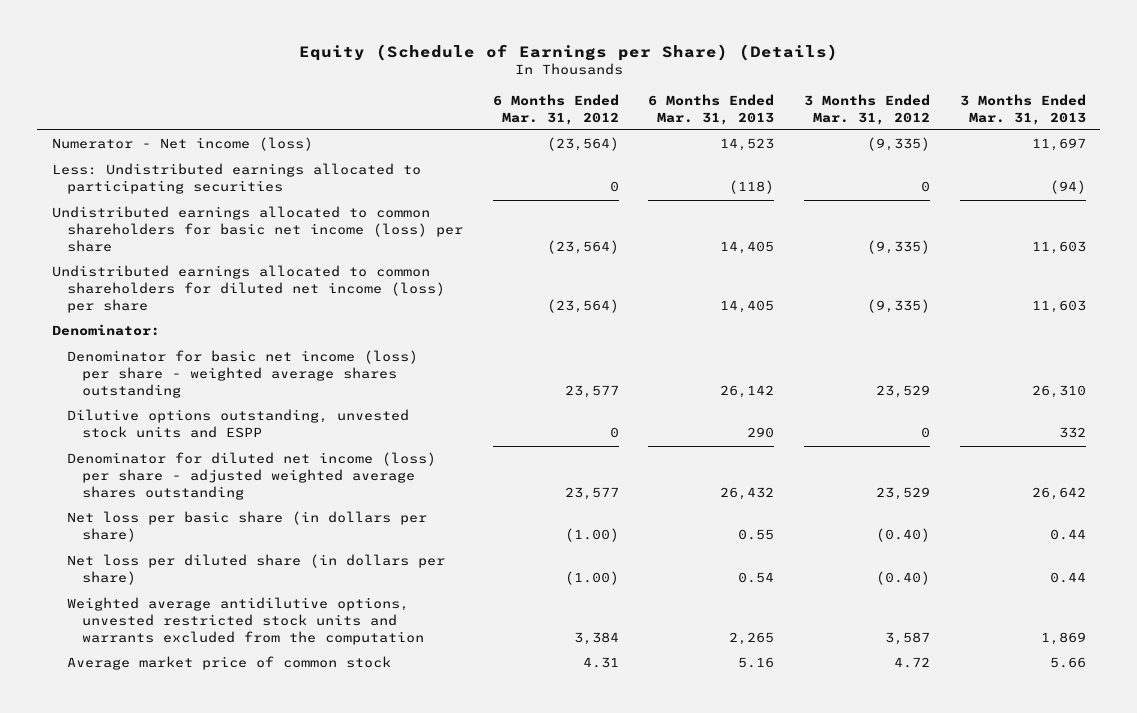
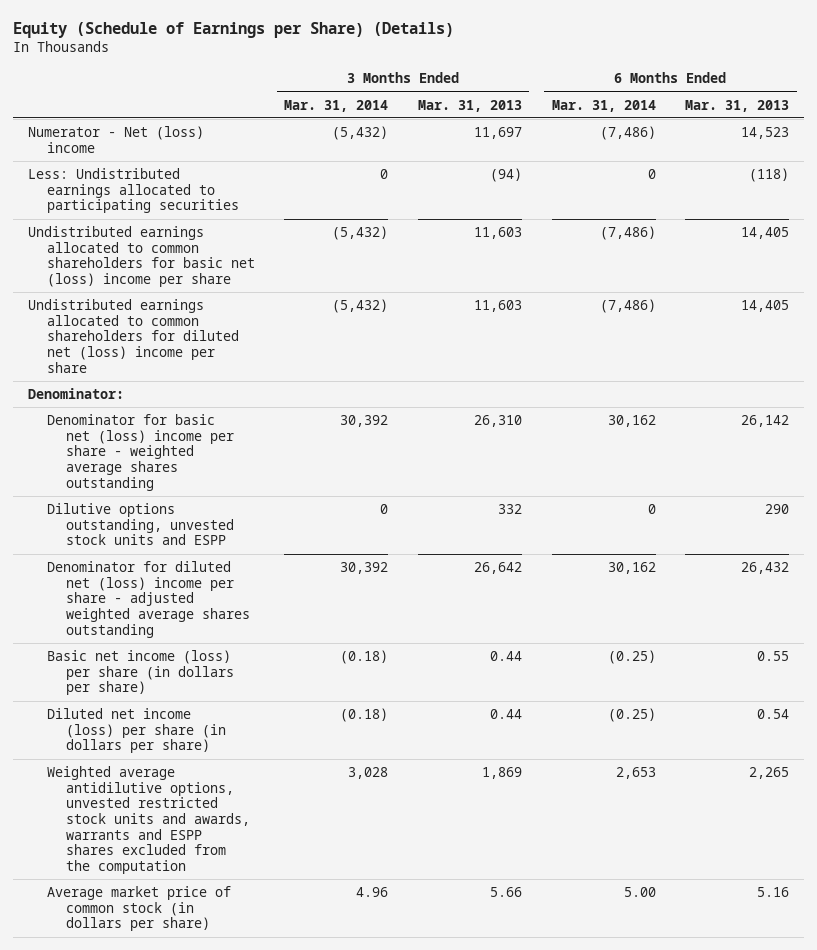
- | 6 Months Ended Mar. 31, 2012 | 6 Months Ended Mar. 31, 2013 | 3 Months Ended Mar. 31, 2012 | 3 Months Ended Mar. 31, 2013
+ | 3 Months Ended Mar. 31, 2014 | 3 Months Ended Mar. 31, 2013 | 6 Months Ended Mar. 31, 2014 | 6 Months Ended Mar. 31, 2013
- Numerator - Net income (loss) | (23,564) | 14,523 | (9,335) | 11,697
+ Numerator - Net (loss) income | (5,432) | 11,697 | (7,486) | 14,523
- Undistributed earnings allocated to common shareholders for basic net income (loss) per share | (23,564) | 14,405 | (9,335) | 11,603
- Undistributed earnings allocated to common shareholders for diluted net income (loss) per share | (23,564) | 14,405 | (9,335) | 11,603
+ Undistributed earnings allocated to common shareholders for basic net (loss) income per share | (5,432) | 11,603 | (7,486) | 14,405
+ Undistributed earnings allocated to common shareholders for diluted net (loss) income per share | (5,432) | 11,603 | (7,486) | 14,405
- Denominator for basic net income (loss) per share - weighted average shares outstanding | 23,577 | 26,142 | 23,529 | 26,310
+ Denominator for basic net (loss) income per share - weighted average shares outstanding | 30,392 | 26,310 | 30,162 | 26,142
- Denominator for diluted net income (loss) per share - adjusted weighted average shares outstanding | 23,577 | 26,432 | 23,529 | 26,642
- Net loss per basic share (in dollars per share) | (1.00) | 0.55 | (0.40) | 0.44
- Net loss per diluted share (in dollars per share) | (1.00) | 0.54 | (0.40) | 0.44
- Weighted average antidilutive options, unvested restricted stock units and warrants excluded from the computation | 3,384 | 2,265 | 3,587 | 1,869
- Average market price of common stock | 4.31 | 5.16 | 4.72 | 5.66
+ Denominator for diluted net (loss) income per share - adjusted weighted average shares outstanding | 30,392 | 26,642 | 30,162 | 26,432
+ Basic net income (loss) per share (in dollars per share) | (0.18) | 0.44 | (0.25) | 0.55
+ Diluted net income (loss) per share (in dollars per share) | (0.18) | 0.44 | (0.25) | 0.54
+ Weighted average antidilutive options, unvested restricted stock units and awards, warrants and ESPP shares excluded from the computation | 3,028 | 1,869 | 2,653 | 2,265
+ Average market price of common stock (in dollars per share) | 4.96 | 5.66 | 5.00 | 5.16

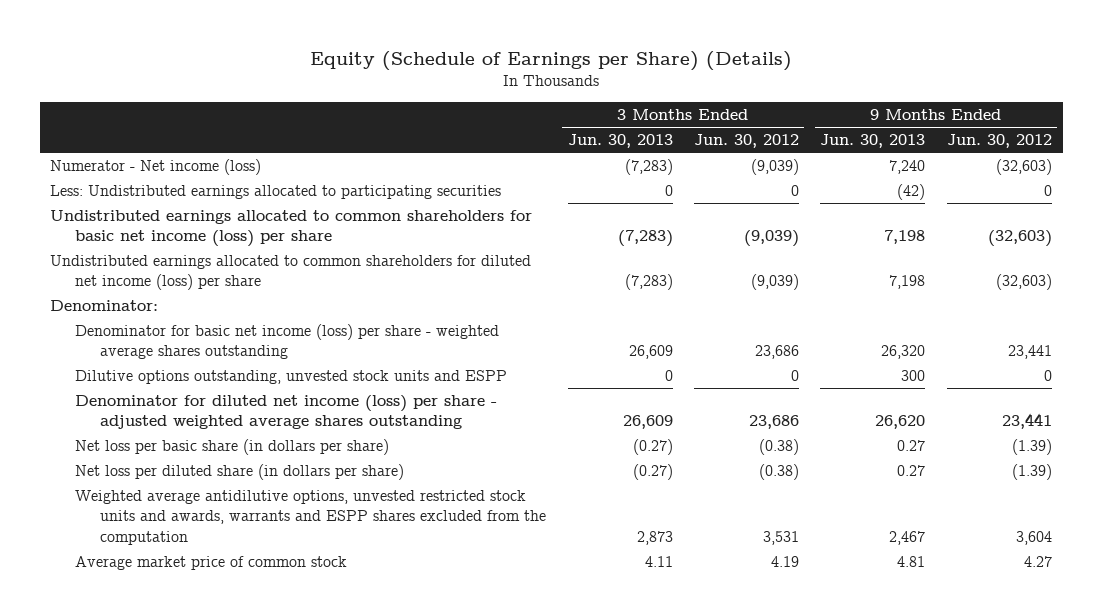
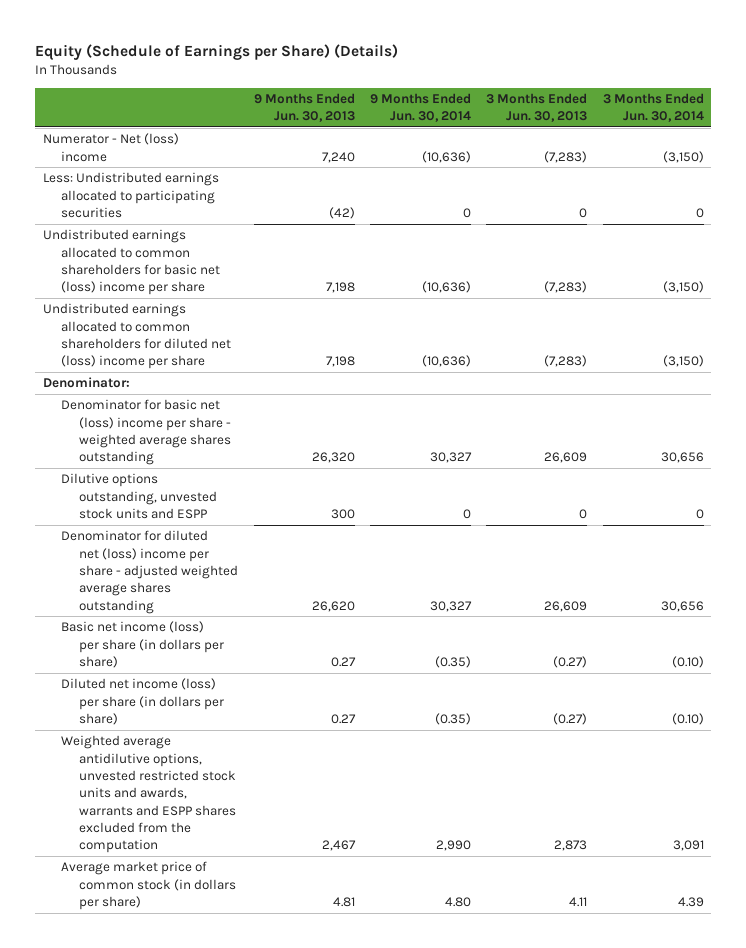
- | 3 Months Ended Jun. 30, 2013 | 3 Months Ended Jun. 30, 2012 | 9 Months Ended Jun. 30, 2013 | 9 Months Ended Jun. 30, 2012
+ | 9 Months Ended Jun. 30, 2013 | 9 Months Ended Jun. 30, 2014 | 3 Months Ended Jun. 30, 2013 | 3 Months Ended Jun. 30, 2014
- Numerator - Net income (loss) | (7,283) | (9,039) | 7,240 | (32,603)
+ Numerator - Net (loss) income | 7,240 | (10,636) | (7,283) | (3,150)
- Undistributed earnings allocated to common shareholders for basic net income (loss) per share | (7,283) | (9,039) | 7,198 | (32,603)
- Undistributed earnings allocated to common shareholders for diluted net income (loss) per share | (7,283) | (9,039) | 7,198 | (32,603)
+ Undistributed earnings allocated to common shareholders for basic net (loss) income per share | 7,198 | (10,636) | (7,283) | (3,150)
+ Undistributed earnings allocated to common shareholders for diluted net (loss) income per share | 7,198 | (10,636) | (7,283) | (3,150)
- Denominator for basic net income (loss) per share - weighted average shares outstanding | 26,609 | 23,686 | 26,320 | 23,441
+ Denominator for basic net (loss) income per share - weighted average shares outstanding | 26,320 | 30,327 | 26,609 | 30,656
- Denominator for diluted net income (loss) per share - adjusted weighted average shares outstanding | 26,609 | 23,686 | 26,620 | 23,441
- Net loss per basic share (in dollars per share) | (0.27) | (0.38) | 0.27 | (1.39)
- Net loss per diluted share (in dollars per share) | (0.27) | (0.38) | 0.27 | (1.39)
+ Denominator for diluted net (loss) income per share - adjusted weighted average shares outstanding | 26,620 | 30,327 | 26,609 | 30,656
+ Basic net income (loss) per share (in dollars per share) | 0.27 | (0.35) | (0.27) | (0.10)
+ Diluted net income (loss) per share (in dollars per share) | 0.27 | (0.35) | (0.27) | (0.10)
- Average market price of common stock | 4.11 | 4.19 | 4.81 | 4.27
+ Average market price of common stock (in dollars per share) | 4.81 | 4.80 | 4.11 | 4.39

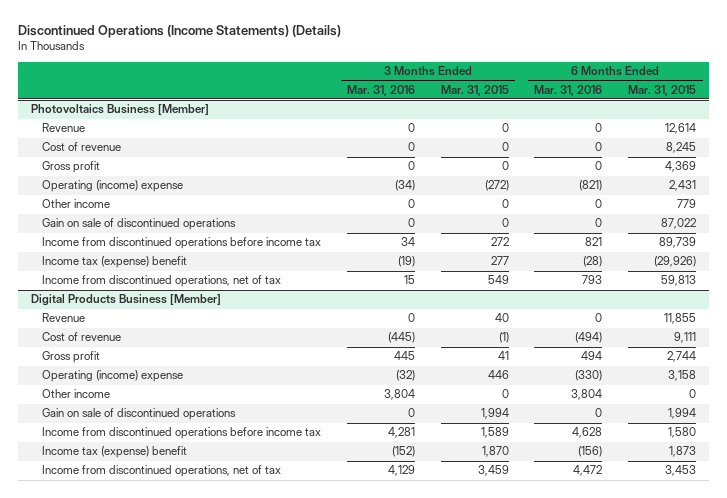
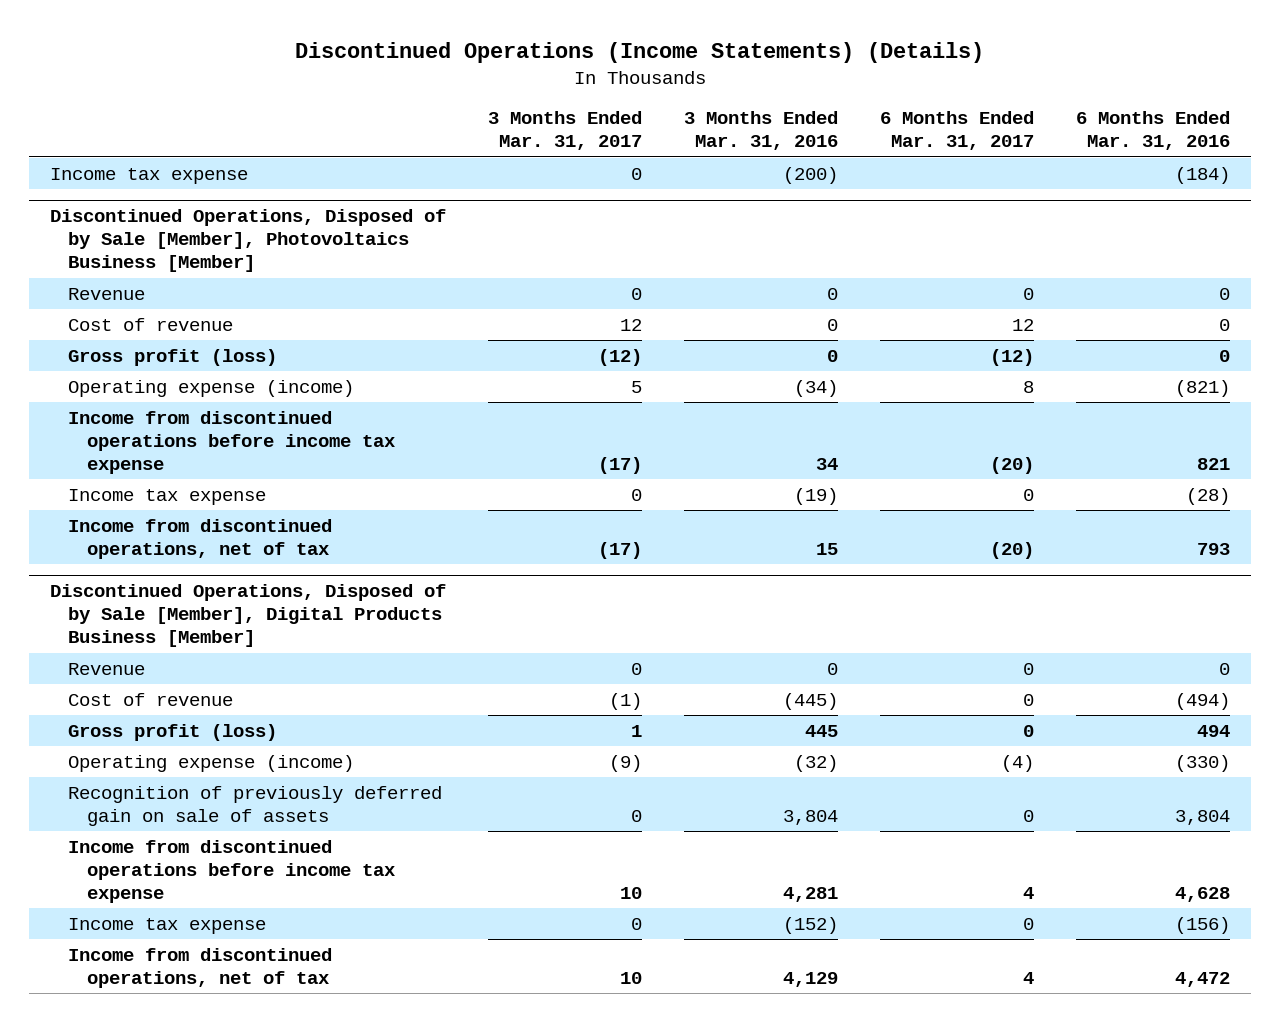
- | 3 Months Ended Mar. 31, 2016 | 3 Months Ended Mar. 31, 2015 | 6 Months Ended Mar. 31, 2016 | 6 Months Ended Mar. 31, 2015
+ | 3 Months Ended Mar. 31, 2017 | 3 Months Ended Mar. 31, 2016 | 6 Months Ended Mar. 31, 2017 | 6 Months Ended Mar. 31, 2016
- Photovoltaics Business [Member]
+ Income tax expense | 0 | (200) | | (184)
+ Discontinued Operations, Disposed of by Sale [Member], Photovoltaics Business [Member]
- Gross profit | 0 | 0 | 0 | 4,369
- Operating (income) expense | (34) | (272) | (821) | 2,431
- Other income | 0 | 0 | 0 | 779
- Gain on sale of discontinued operations | 0 | 0 | 0 | 87,022
- Income from discontinued operations before income tax | 34 | 272 | 821 | 89,739
- Income tax (expense) benefit | (19) | 277 | (28) | (29,926)
+ Gross profit (loss) | (12) | 0 | (12) | 0
+ Operating expense (income) | 5 | (34) | 8 | (821)
+ Income from discontinued operations before income tax expense | (17) | 34 | (20) | 821
+ Income tax expense | 0 | (19) | 0 | (28)
- Digital Products Business [Member]
+ Discontinued Operations, Disposed of by Sale [Member], Digital Products Business [Member]
- Gross profit | 445 | 41 | 494 | 2,744
- Operating (income) expense | (32) | 446 | (330) | 3,158
- Other income | 3,804 | 0 | 3,804 | 0
- Gain on sale of discontinued operations | 0 | 1,994 | 0 | 1,994
- Income from discontinued operations before income tax | 4,281 | 1,589 | 4,628 | 1,580
- Income tax (expense) benefit | (152) | 1,870 | (156) | 1,873
+ Gross profit (loss) | 1 | 445 | 0 | 494
+ Operating expense (income) | (9) | (32) | (4) | (330)
+ Recognition of previously deferred gain on sale of assets | 0 | 3,804 | 0 | 3,804
+ Income from discontinued operations before income tax expense | 10 | 4,281 | 4 | 4,628
+ Income tax expense | 0 | (152) | 0 | (156)

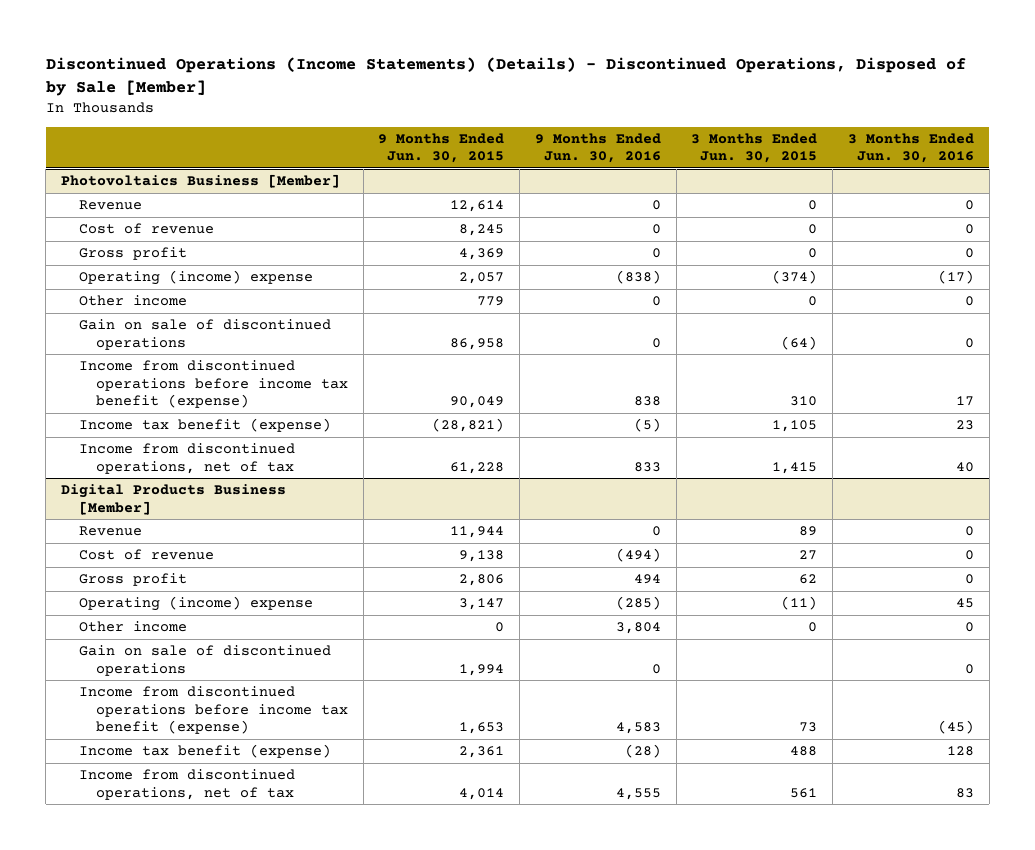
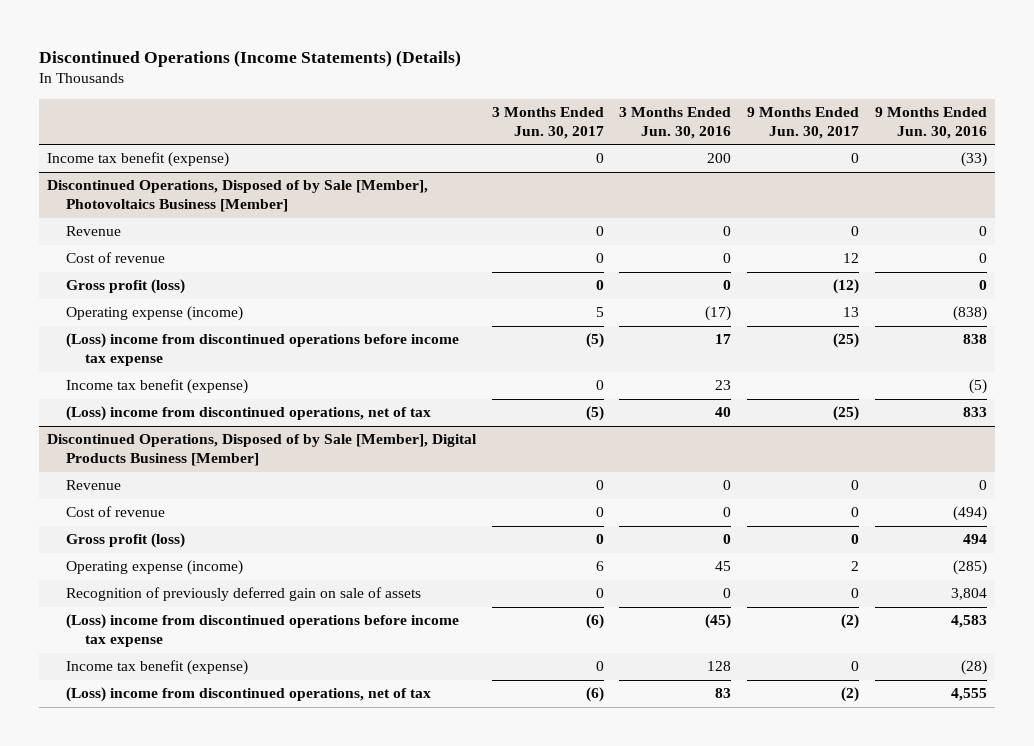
- Discontinued Operations (Income Statements) (Details) - Discontinued Operations, Disposed of by Sale [Member]
+ Discontinued Operations (Income Statements) (Details)
- | 9 Months Ended Jun. 30, 2015 | 9 Months Ended Jun. 30, 2016 | 3 Months Ended Jun. 30, 2015 | 3 Months Ended Jun. 30, 2016
+ | 3 Months Ended Jun. 30, 2017 | 3 Months Ended Jun. 30, 2016 | 9 Months Ended Jun. 30, 2017 | 9 Months Ended Jun. 30, 2016
- Photovoltaics Business [Member]
+ Income tax benefit (expense) | 0 | 200 | 0 | (33)
+ Discontinued Operations, Disposed of by Sale [Member], Photovoltaics Business [Member]
- Gross profit | 4,369 | 0 | 0 | 0
- Operating (income) expense | 2,057 | (838) | (374) | (17)
- Other income | 779 | 0 | 0 | 0
- Gain on sale of discontinued operations | 86,958 | 0 | (64) | 0
- Income from discontinued operations before income tax benefit (expense) | 90,049 | 838 | 310 | 17
+ Gross profit (loss) | 0 | 0 | (12) | 0
+ Operating expense (income) | 5 | (17) | 13 | (838)
+ (Loss) income from discontinued operations before income tax expense | (5) | 17 | (25) | 838
- Income from discontinued operations, net of tax | 61,228 | 833 | 1,415 | 40
- Digital Products Business [Member]
+ (Loss) income from discontinued operations, net of tax | (5) | 40 | (25) | 833
+ Discontinued Operations, Disposed of by Sale [Member], Digital Products Business [Member]
- Gross profit | 2,806 | 494 | 62 | 0
- Operating (income) expense | 3,147 | (285) | (11) | 45
- Other income | 0 | 3,804 | 0 | 0
- Gain on sale of discontinued operations | 1,994 | 0 | | 0
- Income from discontinued operations before income tax benefit (expense) | 1,653 | 4,583 | 73 | (45)
+ Gross profit (loss) | 0 | 0 | 0 | 494
+ Operating expense (income) | 6 | 45 | 2 | (285)
+ Recognition of previously deferred gain on sale of assets | 0 | 0 | 0 | 3,804
+ (Loss) income from discontinued operations before income tax expense | (6) | (45) | (2) | 4,583
- Income from discontinued operations, net of tax | 4,014 | 4,555 | 561 | 83
+ (Loss) income from discontinued operations, net of tax | (6) | 83 | (2) | 4,555

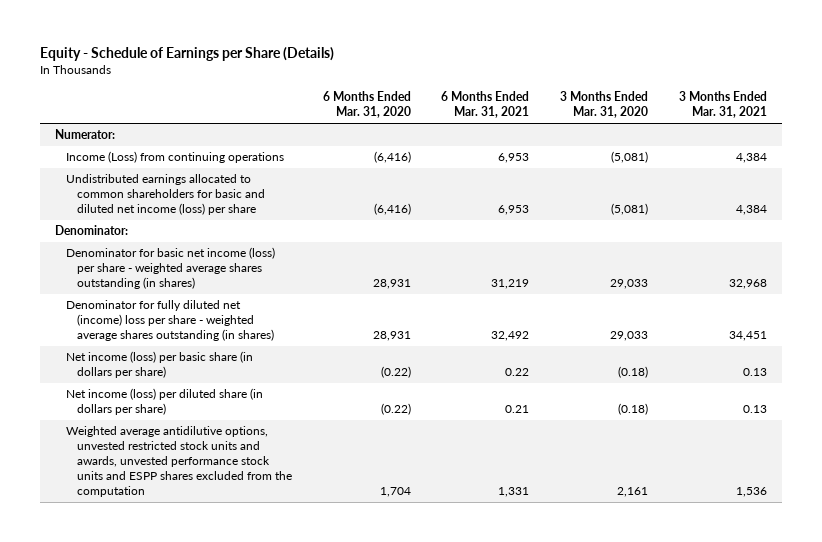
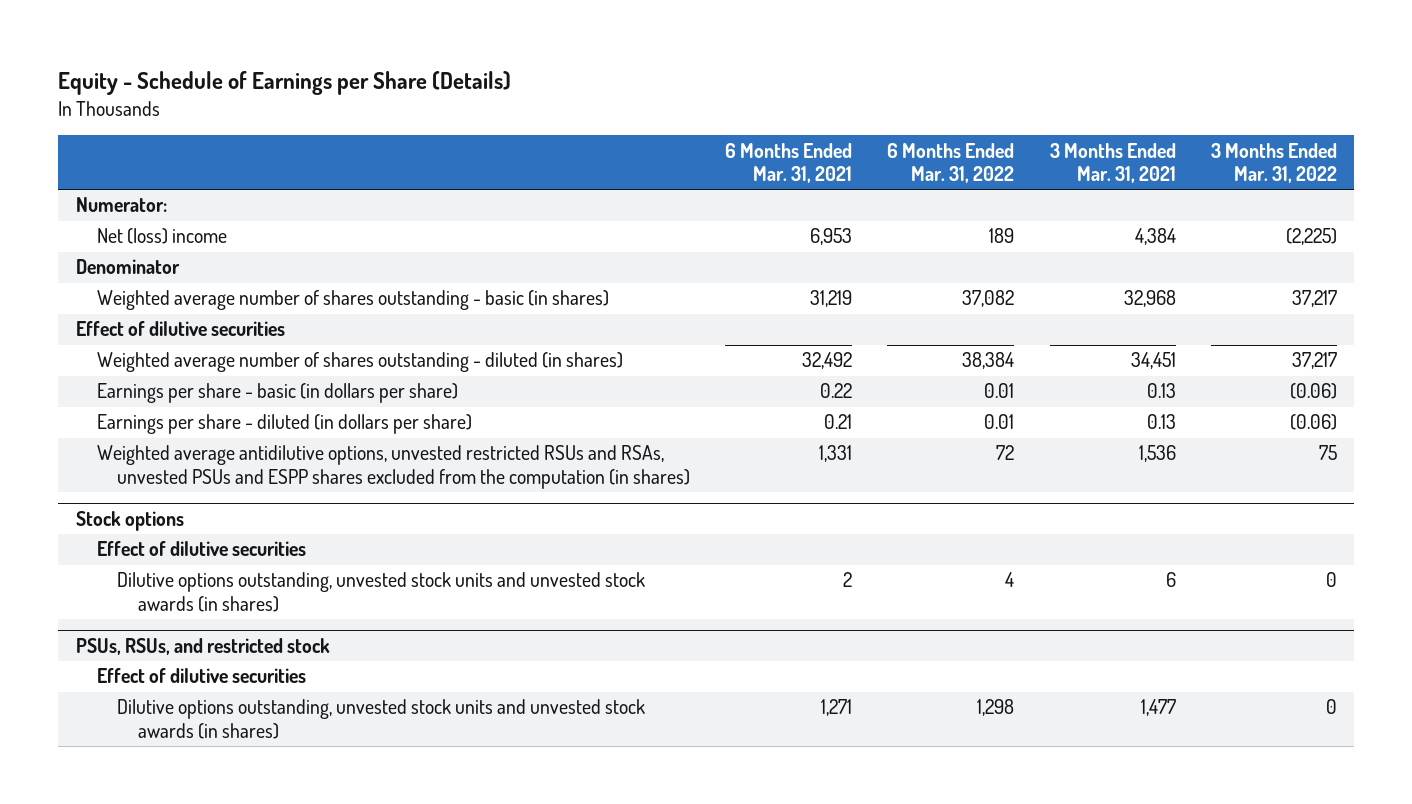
- | 6 Months Ended Mar. 31, 2020 | 6 Months Ended Mar. 31, 2021 | 3 Months Ended Mar. 31, 2020 | 3 Months Ended Mar. 31, 2021
+ | 6 Months Ended Mar. 31, 2021 | 6 Months Ended Mar. 31, 2022 | 3 Months Ended Mar. 31, 2021 | 3 Months Ended Mar. 31, 2022
- Income (Loss) from continuing operations | (6,416) | 6,953 | (5,081) | 4,384
- Undistributed earnings allocated to common shareholders for basic and diluted net income (loss) per share | (6,416) | 6,953 | (5,081) | 4,384
- Denominator:
- Denominator for basic net income (loss) per share - weighted average shares outstanding (in shares) | 28,931 | 31,219 | 29,033 | 32,968
- Denominator for fully diluted net (income) loss per share - weighted average shares outstanding (in shares) | 28,931 | 32,492 | 29,033 | 34,451
- Net income (loss) per basic share (in dollars per share) | (0.22) | 0.22 | (0.18) | 0.13
- Net income (loss) per diluted share (in dollars per share) | (0.22) | 0.21 | (0.18) | 0.13
- Weighted average antidilutive options, unvested restricted stock units and awards, unvested performance stock units and ESPP shares excluded from the computation | 1,704 | 1,331 | 2,161 | 1,536
+ Net (loss) income | 6,953 | 189 | 4,384 | (2,225)
+ Denominator
+ Weighted average number of shares outstanding - basic (in shares) | 31,219 | 37,082 | 32,968 | 37,217
+ Effect of dilutive securities
+ Weighted average number of shares outstanding - diluted (in shares) | 32,492 | 38,384 | 34,451 | 37,217
+ Earnings per share - basic (in dollars per share) | 0.22 | 0.01 | 0.13 | (0.06)
+ Earnings per share - diluted (in dollars per share) | 0.21 | 0.01 | 0.13 | (0.06)
+ Weighted average antidilutive options, unvested restricted RSUs and RSAs, unvested PSUs and ESPP shares excluded from the computation (in shares) | 1,331 | 72 | 1,536 | 75
+ Stock options
+ Effect of dilutive securities
+ Dilutive options outstanding, unvested stock units and unvested stock awards (in shares) | 2 | 4 | 6 | 0
+ PSUs, RSUs, and restricted stock
+ Effect of dilutive securities
+ Dilutive options outstanding, unvested stock units and unvested stock awards (in shares) | 1,271 | 1,298 | 1,477 | 0

